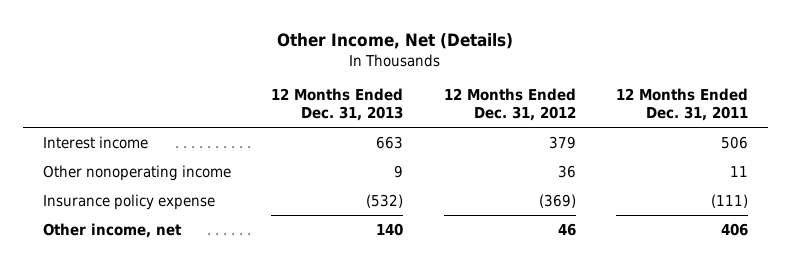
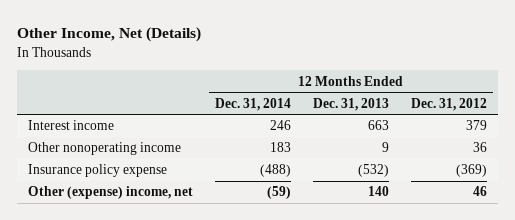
- | 12 Months Ended Dec. 31, 2013 | 12 Months Ended Dec. 31, 2012 | 12 Months Ended Dec. 31, 2011
+ | 12 Months Ended Dec. 31, 2014 | 12 Months Ended Dec. 31, 2013 | 12 Months Ended Dec. 31, 2012
- Other income, net | 140 | 46 | 406
+ Other (expense) income, net | (59) | 140 | 46

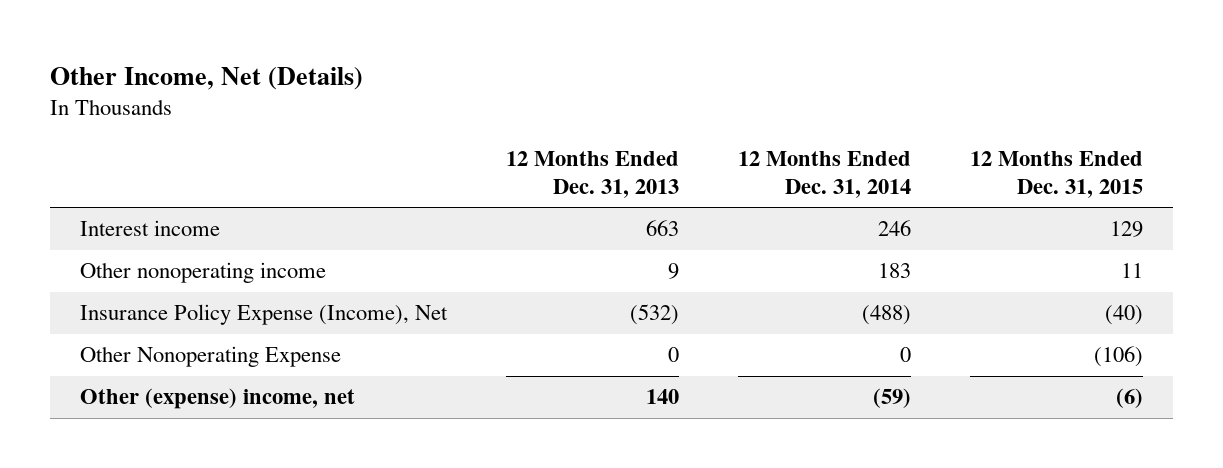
- | 12 Months Ended Dec. 31, 2014 | 12 Months Ended Dec. 31, 2013 | 12 Months Ended Dec. 31, 2012
+ | 12 Months Ended Dec. 31, 2013 | 12 Months Ended Dec. 31, 2014 | 12 Months Ended Dec. 31, 2015
- Insurance policy expense | (488) | (532) | (369)
+ Insurance Policy Expense (Income), Net | (532) | (488) | (40)
+ Other Nonoperating Expense | 0 | 0 | (106)

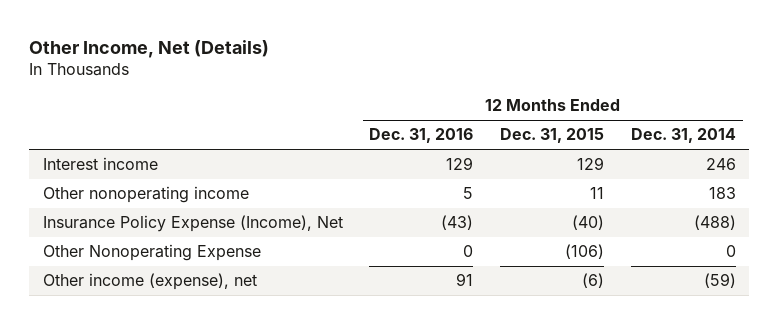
- | 12 Months Ended Dec. 31, 2013 | 12 Months Ended Dec. 31, 2014 | 12 Months Ended Dec. 31, 2015
+ | 12 Months Ended Dec. 31, 2016 | 12 Months Ended Dec. 31, 2015 | 12 Months Ended Dec. 31, 2014
- Other (expense) income, net | 140 | (59) | (6)
+ Other income (expense), net | 91 | (6) | (59)

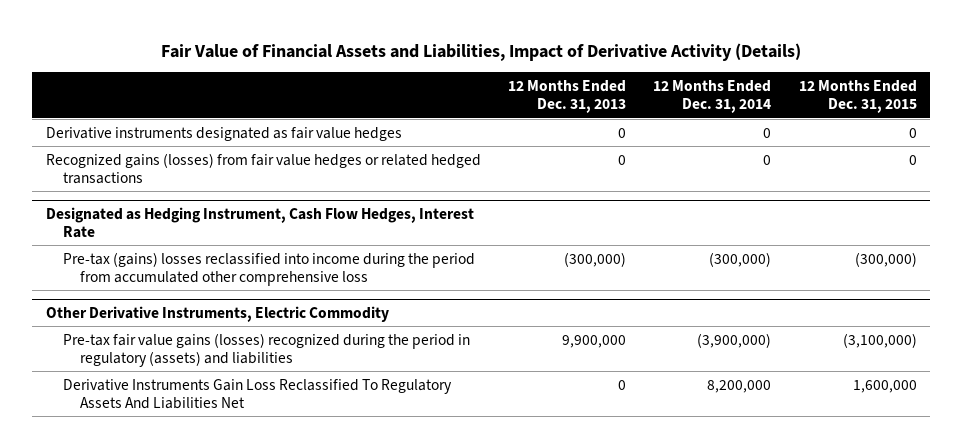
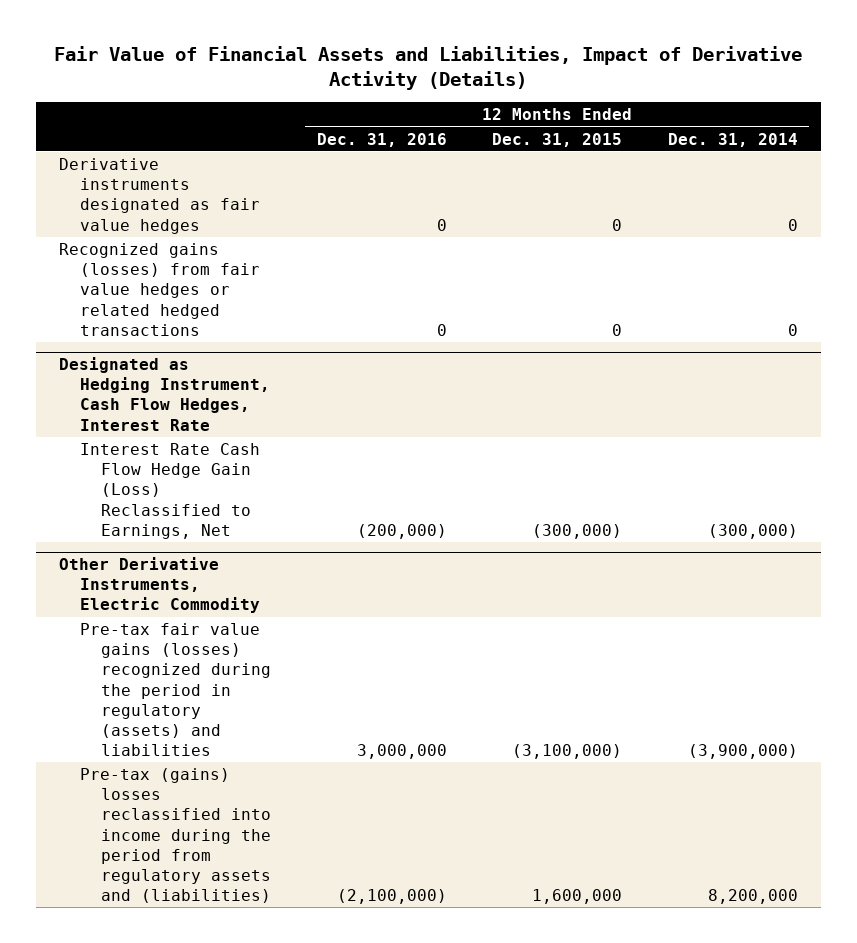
- | 12 Months Ended Dec. 31, 2013 | 12 Months Ended Dec. 31, 2014 | 12 Months Ended Dec. 31, 2015
+ | 12 Months Ended Dec. 31, 2016 | 12 Months Ended Dec. 31, 2015 | 12 Months Ended Dec. 31, 2014
@ Designated as Hedging Instrument, Cash Flow Hedges, Interest Rate
- Pre-tax (gains) losses reclassified into income during the period from accumulated other comprehensive loss | (300,000) | (300,000) | (300,000)
+ Interest Rate Cash Flow Hedge Gain (Loss) Reclassified to Earnings, Net | (200,000) | (300,000) | (300,000)
@ Other Derivative Instruments, Electric Commodity
- Derivative Instruments Gain Loss Reclassified To Regulatory Assets And Liabilities Net | 0 | 8,200,000 | 1,600,000
+ Pre-tax (gains) losses reclassified into income during the period from regulatory assets and (liabilities) | (2,100,000) | 1,600,000 | 8,200,000

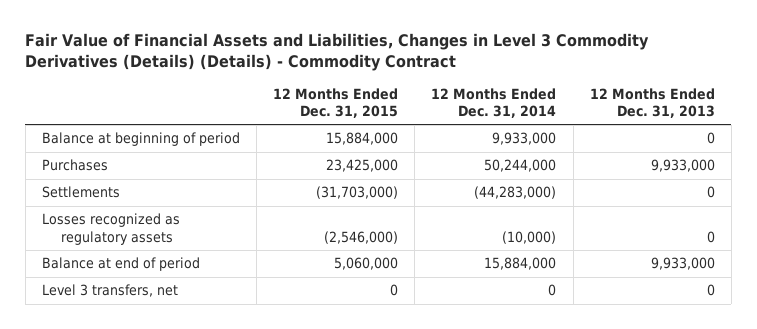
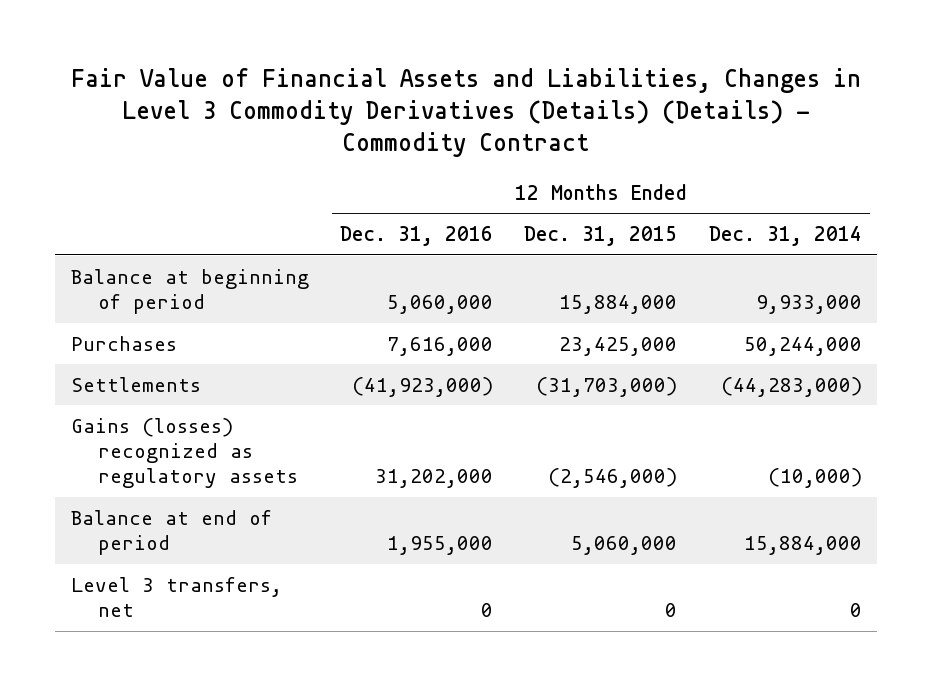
- | 12 Months Ended Dec. 31, 2015 | 12 Months Ended Dec. 31, 2014 | 12 Months Ended Dec. 31, 2013
+ | 12 Months Ended Dec. 31, 2016 | 12 Months Ended Dec. 31, 2015 | 12 Months Ended Dec. 31, 2014
- Losses recognized as regulatory assets | (2,546,000) | (10,000) | 0
+ Gains (losses) recognized as regulatory assets | 31,202,000 | (2,546,000) | (10,000)

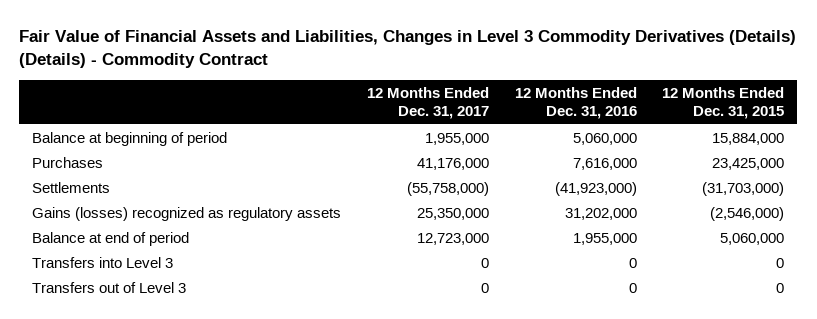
- | 12 Months Ended Dec. 31, 2016 | 12 Months Ended Dec. 31, 2015 | 12 Months Ended Dec. 31, 2014
+ | 12 Months Ended Dec. 31, 2017 | 12 Months Ended Dec. 31, 2016 | 12 Months Ended Dec. 31, 2015
- Level 3 transfers, net | 0 | 0 | 0
+ Transfers into Level 3 | 0 | 0 | 0
+ Transfers out of Level 3 | 0 | 0 | 0

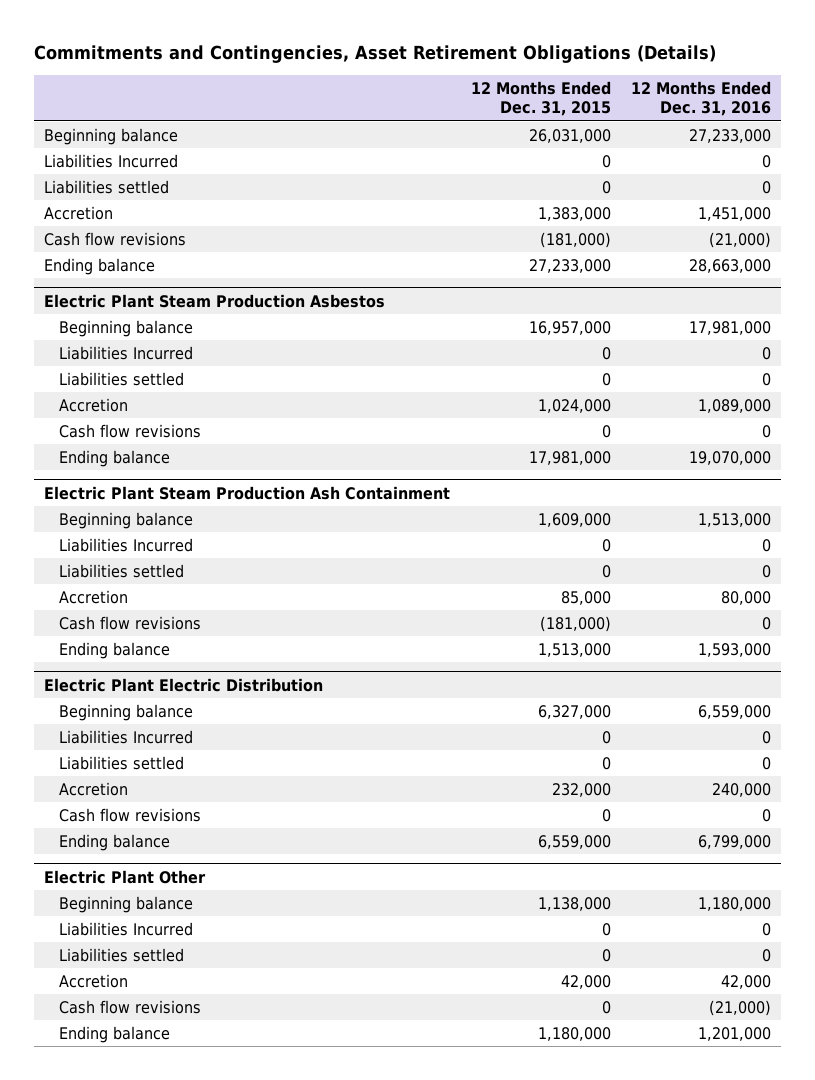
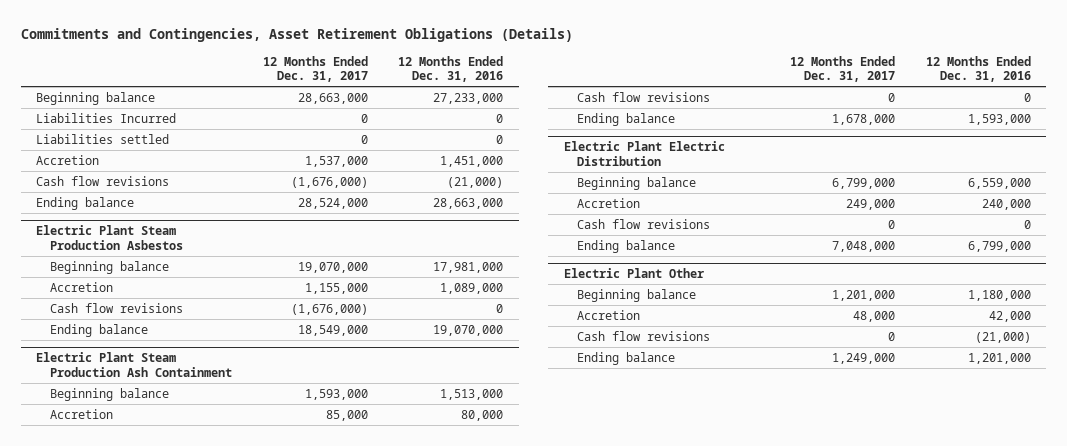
- | 12 Months Ended Dec. 31, 2015 | 12 Months Ended Dec. 31, 2016
+ | 12 Months Ended Dec. 31, 2017 | 12 Months Ended Dec. 31, 2016
@ Electric Plant Steam Production Asbestos
- Liabilities Incurred | 0 | 0
- Liabilities settled | 0 | 0
@ Electric Plant Steam Production Ash Containment
- Liabilities Incurred | 0 | 0
- Liabilities settled | 0 | 0
@ Electric Plant Electric Distribution
- Liabilities Incurred | 0 | 0
- Liabilities settled | 0 | 0
@ Electric Plant Other
- Liabilities Incurred | 0 | 0
- Liabilities settled | 0 | 0

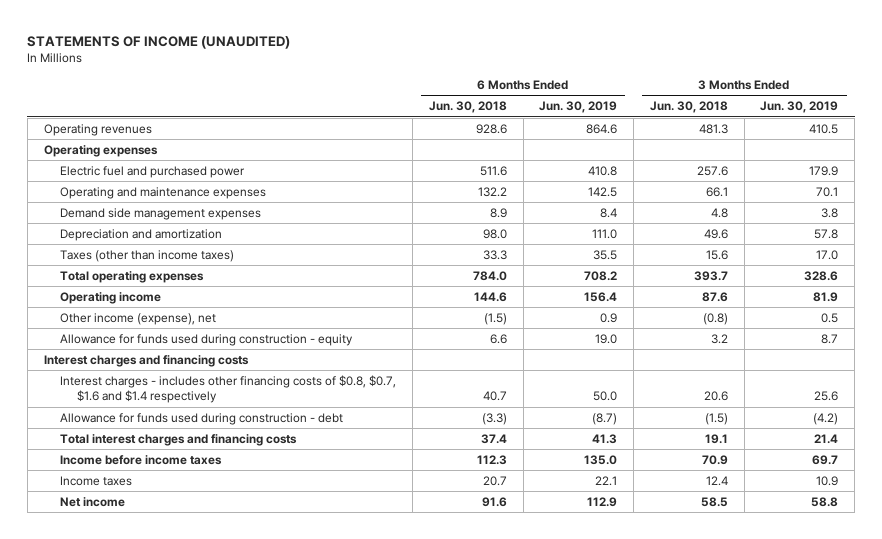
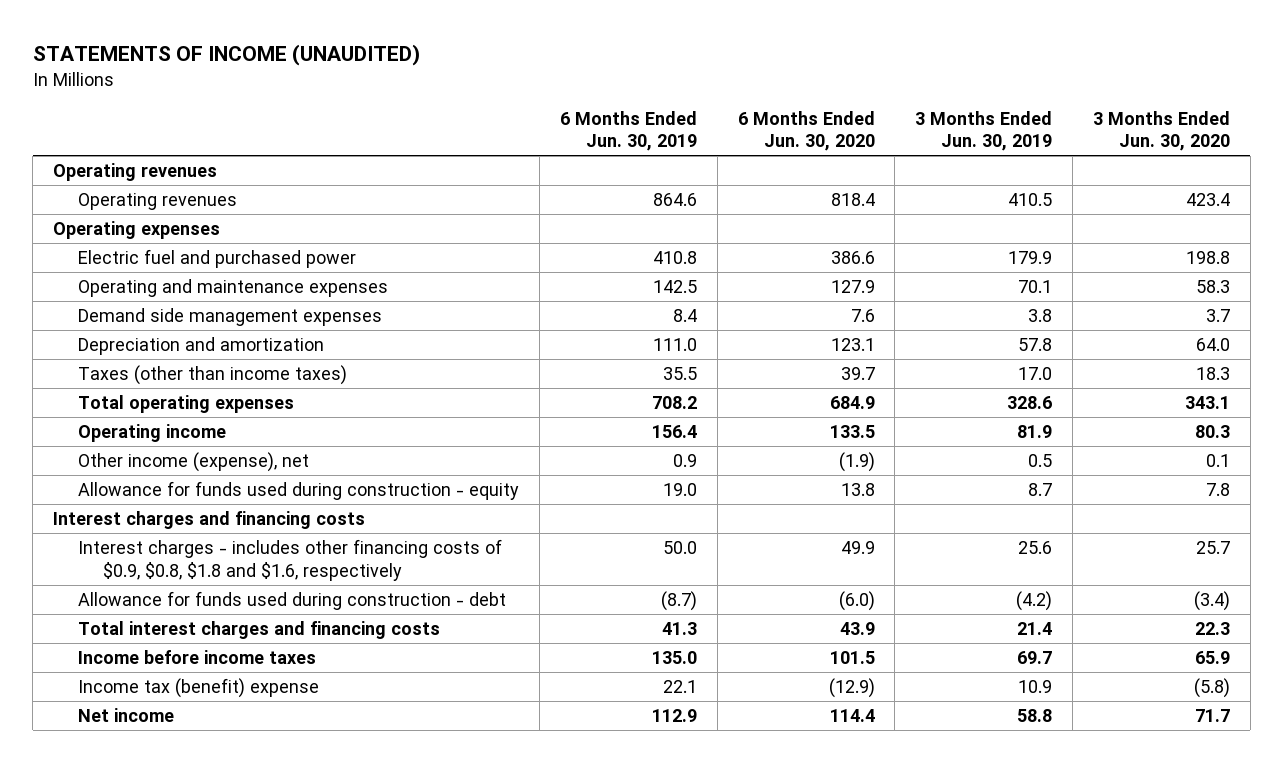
- | 6 Months Ended Jun. 30, 2018 | 6 Months Ended Jun. 30, 2019 | 3 Months Ended Jun. 30, 2018 | 3 Months Ended Jun. 30, 2019
+ | 6 Months Ended Jun. 30, 2019 | 6 Months Ended Jun. 30, 2020 | 3 Months Ended Jun. 30, 2019 | 3 Months Ended Jun. 30, 2020
+ Operating revenues
- Interest charges - includes other financing costs of $0.8, $0.7, $1.6 and $1.4 respectively | 40.7 | 50.0 | 20.6 | 25.6
+ Interest charges - includes other financing costs of $0.9, $0.8, $1.8 and $1.6, respectively | 50.0 | 49.9 | 25.6 | 25.7
- Income taxes | 20.7 | 22.1 | 12.4 | 10.9
+ Income tax (benefit) expense | 22.1 | (12.9) | 10.9 | (5.8)

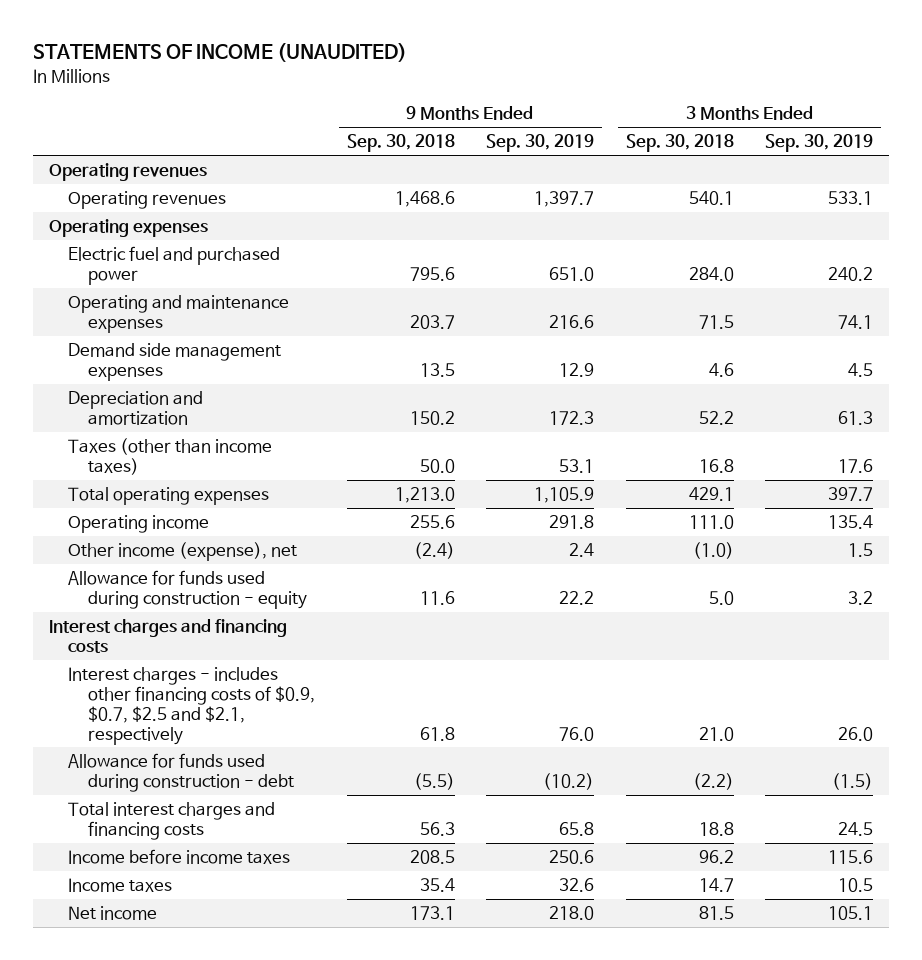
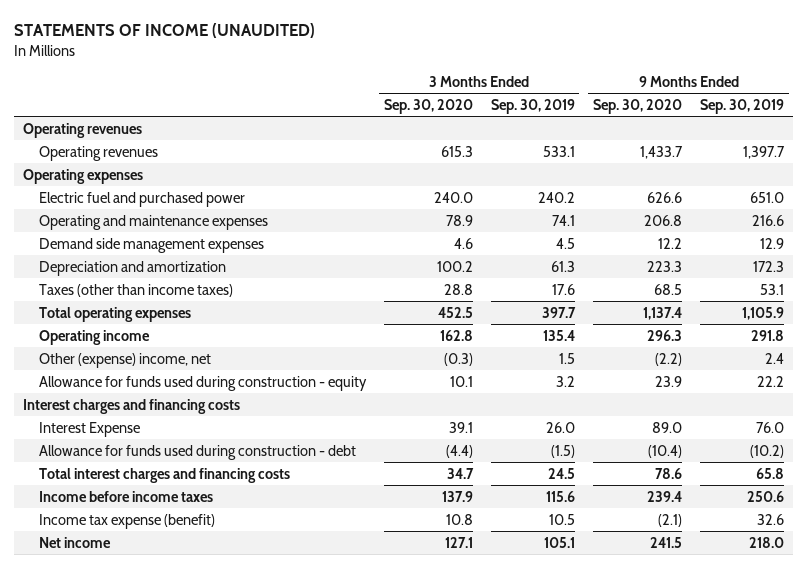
- | 9 Months Ended Sep. 30, 2018 | 9 Months Ended Sep. 30, 2019 | 3 Months Ended Sep. 30, 2018 | 3 Months Ended Sep. 30, 2019
+ | 3 Months Ended Sep. 30, 2020 | 3 Months Ended Sep. 30, 2019 | 9 Months Ended Sep. 30, 2020 | 9 Months Ended Sep. 30, 2019
- Other income (expense), net | (2.4) | 2.4 | (1.0) | 1.5
+ Other (expense) income, net | (0.3) | 1.5 | (2.2) | 2.4
- Interest charges - includes other financing costs of $0.9, $0.7, $2.5 and $2.1, respectively | 61.8 | 76.0 | 21.0 | 26.0
+ Interest Expense | 39.1 | 26.0 | 89.0 | 76.0
- Income taxes | 35.4 | 32.6 | 14.7 | 10.5
+ Income tax expense (benefit) | 10.8 | 10.5 | (2.1) | 32.6

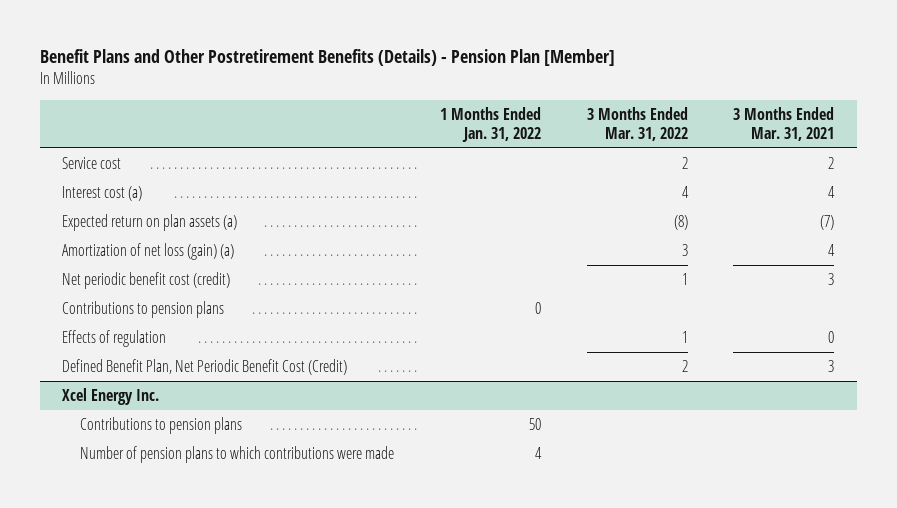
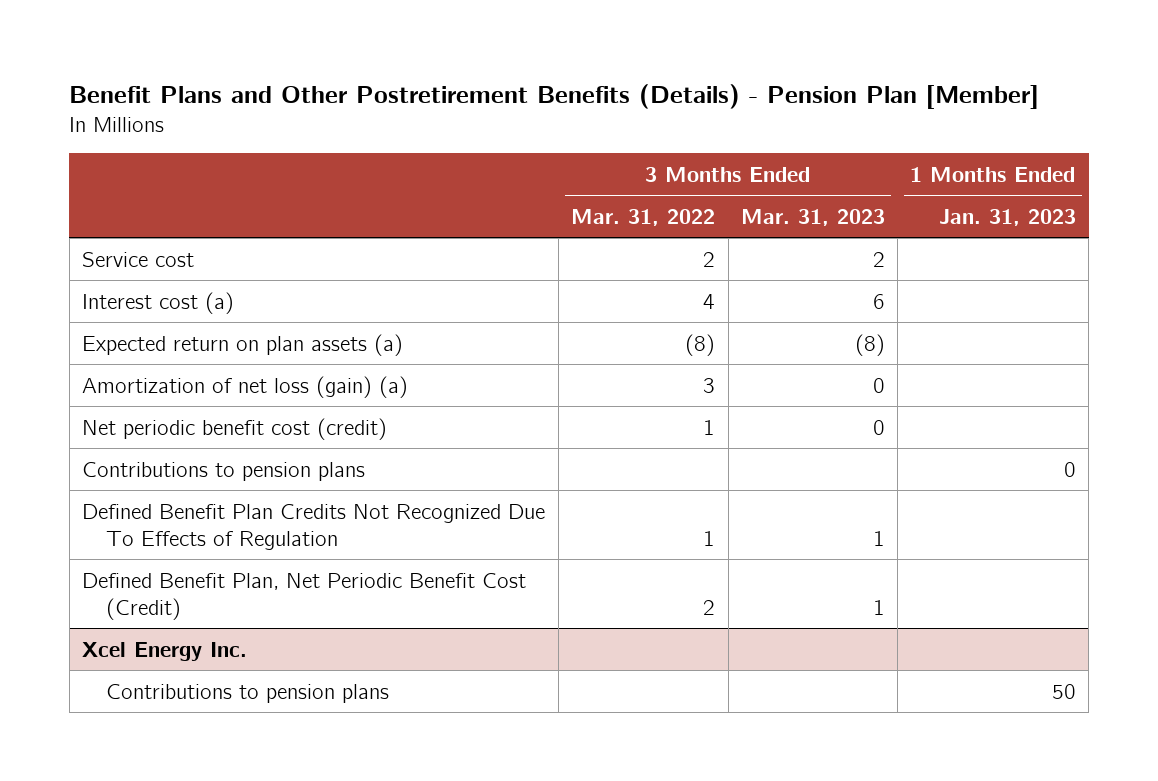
- | 1 Months Ended Jan. 31, 2022 | 3 Months Ended Mar. 31, 2022 | 3 Months Ended Mar. 31, 2021
+ | 3 Months Ended Mar. 31, 2022 | 3 Months Ended Mar. 31, 2023 | 1 Months Ended Jan. 31, 2023
- Effects of regulation | | 1 | 0
+ Defined Benefit Plan Credits Not Recognized Due To Effects of Regulation | 1 | 1 |
@ Xcel Energy Inc.
- Number of pension plans to which contributions were made | 4 | |

